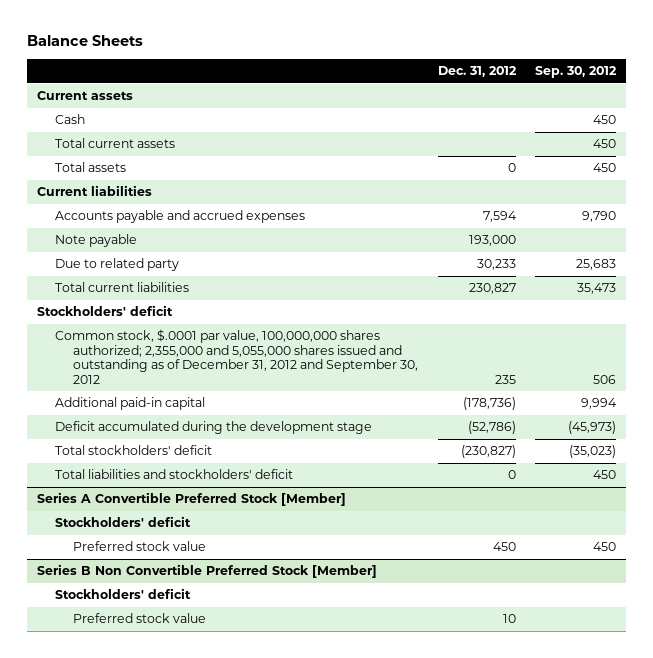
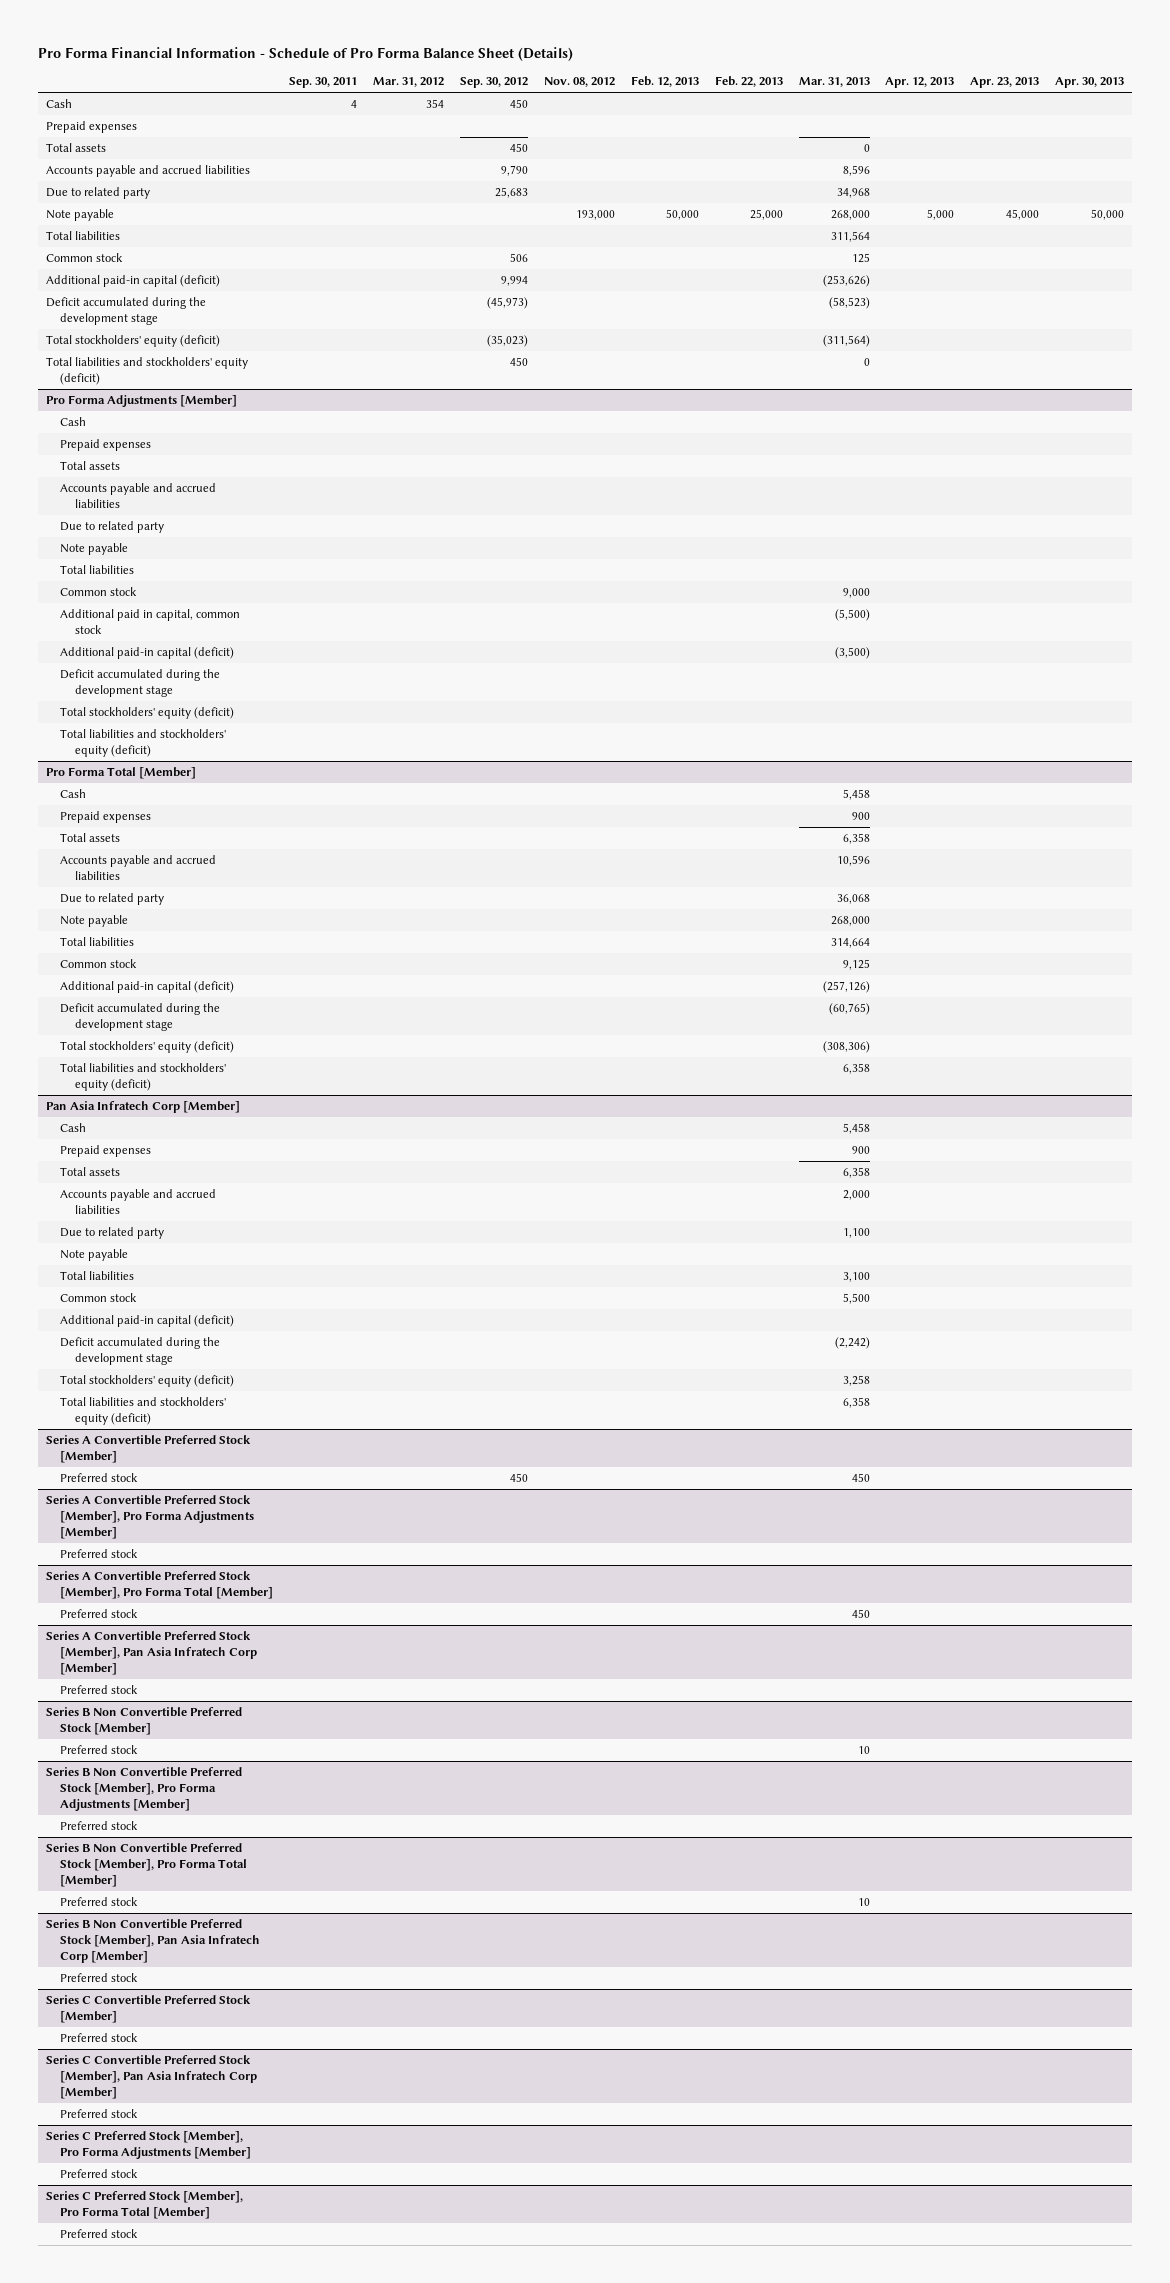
- Balance Sheets
+ Pro Forma Financial Information - Schedule of Pro Forma Balance Sheet (Details)
- | Dec. 31, 2012 | Sep. 30, 2012
+ | Sep. 30, 2011 | Mar. 31, 2012 | Sep. 30, 2012 | Nov. 08, 2012 | Feb. 12, 2013 | Feb. 22, 2013 | Mar. 31, 2013 | Apr. 12, 2013 | Apr. 23, 2013 | Apr. 30, 2013
- Current assets
- Total current assets | | 450
+ Prepaid expenses
- Current liabilities
- Accounts payable and accrued expenses | 7,594 | 9,790
+ Accounts payable and accrued liabilities | | | 9,790 | | | | 8,596 | | |
- Total current liabilities | 230,827 | 35,473
- Stockholders' deficit
- Common stock, $.0001 par value, 100,000,000 shares authorized; 2,355,000 and 5,055,000 shares issued and outstanding as of December 31, 2012 and September 30, 2012 | 235 | 506
- Additional paid-in capital | (178,736) | 9,994
moved down: Note payable | | | | 193,000 | 50,000 | 25,000 | 268,000 | 5,000 | 45,000 | 50,000
+ Total liabilities | | | | | | | 311,564 | | |
+ Common stock | | | 506 | | | | 125 | | |
+ Additional paid-in capital (deficit) | | | 9,994 | | | | (253,626) | | |
- Total stockholders' deficit | (230,827) | (35,023)
- Total liabilities and stockholders' deficit | 0 | 450
+ Total stockholders' equity (deficit) | | | (35,023) | | | | (311,564) | | |
+ Total liabilities and stockholders' equity (deficit) | | | 450 | | | | 0 | | |
+ Pro Forma Adjustments [Member]
+ Cash
+ Prepaid expenses
+ Total assets
+ Accounts payable and accrued liabilities
+ Due to related party
+ Note payable
+ Total liabilities
+ Common stock | | | | | | | 9,000 | | |
+ Additional paid in capital, common stock | | | | | | | (5,500) | | |
+ Additional paid-in capital (deficit) | | | | | | | (3,500) | | |
+ Deficit accumulated during the development stage
+ Total stockholders' equity (deficit)
+ Total liabilities and stockholders' equity (deficit)
+ Pro Forma Total [Member]
+ Cash | | | | | | | 5,458 | | |
+ Prepaid expenses | | | | | | | 900 | | |
+ Total assets | | | | | | | 6,358 | | |
+ Accounts payable and accrued liabilities | | | | | | | 10,596 | | |
+ Due to related party | | | | | | | 36,068 | | |
+ Note payable | | | | | | | 268,000 | | |
+ Total liabilities | | | | | | | 314,664 | | |
+ Common stock | | | | | | | 9,125 | | |
+ Additional paid-in capital (deficit) | | | | | | | (257,126) | | |
+ Deficit accumulated during the development stage | | | | | | | (60,765) | | |
+ Total stockholders' equity (deficit) | | | | | | | (308,306) | | |
+ Total liabilities and stockholders' equity (deficit) | | | | | | | 6,358 | | |
+ Pan Asia Infratech Corp [Member]
+ Cash | | | | | | | 5,458 | | |
+ Prepaid expenses | | | | | | | 900 | | |
+ Total assets | | | | | | | 6,358 | | |
+ Accounts payable and accrued liabilities | | | | | | | 2,000 | | |
+ Due to related party | | | | | | | 1,100 | | |
+ Note payable
+ Total liabilities | | | | | | | 3,100 | | |
+ Common stock | | | | | | | 5,500 | | |
+ Additional paid-in capital (deficit)
+ Deficit accumulated during the development stage | | | | | | | (2,242) | | |
+ Total stockholders' equity (deficit) | | | | | | | 3,258 | | |
+ Total liabilities and stockholders' equity (deficit) | | | | | | | 6,358 | | |
@ Series A Convertible Preferred Stock [Member]
- Stockholders' deficit
- Preferred stock value | 450 | 450
+ Preferred stock | | | 450 | | | | 450 | | |
+ Series A Convertible Preferred Stock [Member], Pro Forma Adjustments [Member]
+ Preferred stock
+ Series A Convertible Preferred Stock [Member], Pro Forma Total [Member]
+ Preferred stock | | | | | | | 450 | | |
+ Series A Convertible Preferred Stock [Member], Pan Asia Infratech Corp [Member]
+ Preferred stock
@ Series B Non Convertible Preferred Stock [Member]
- Stockholders' deficit
- Preferred stock value | 10 |
+ Preferred stock | | | | | | | 10 | | |
+ Series B Non Convertible Preferred Stock [Member], Pro Forma Adjustments [Member]
+ Preferred stock
+ Series B Non Convertible Preferred Stock [Member], Pro Forma Total [Member]
+ Preferred stock | | | | | | | 10 | | |
+ Series B Non Convertible Preferred Stock [Member], Pan Asia Infratech Corp [Member]
+ Preferred stock
+ Series C Convertible Preferred Stock [Member]
+ Preferred stock
+ Series C Convertible Preferred Stock [Member], Pan Asia Infratech Corp [Member]
+ Preferred stock
+ Series C Preferred Stock [Member], Pro Forma Adjustments [Member]
+ Preferred stock
+ Series C Preferred Stock [Member], Pro Forma Total [Member]
+ Preferred stock

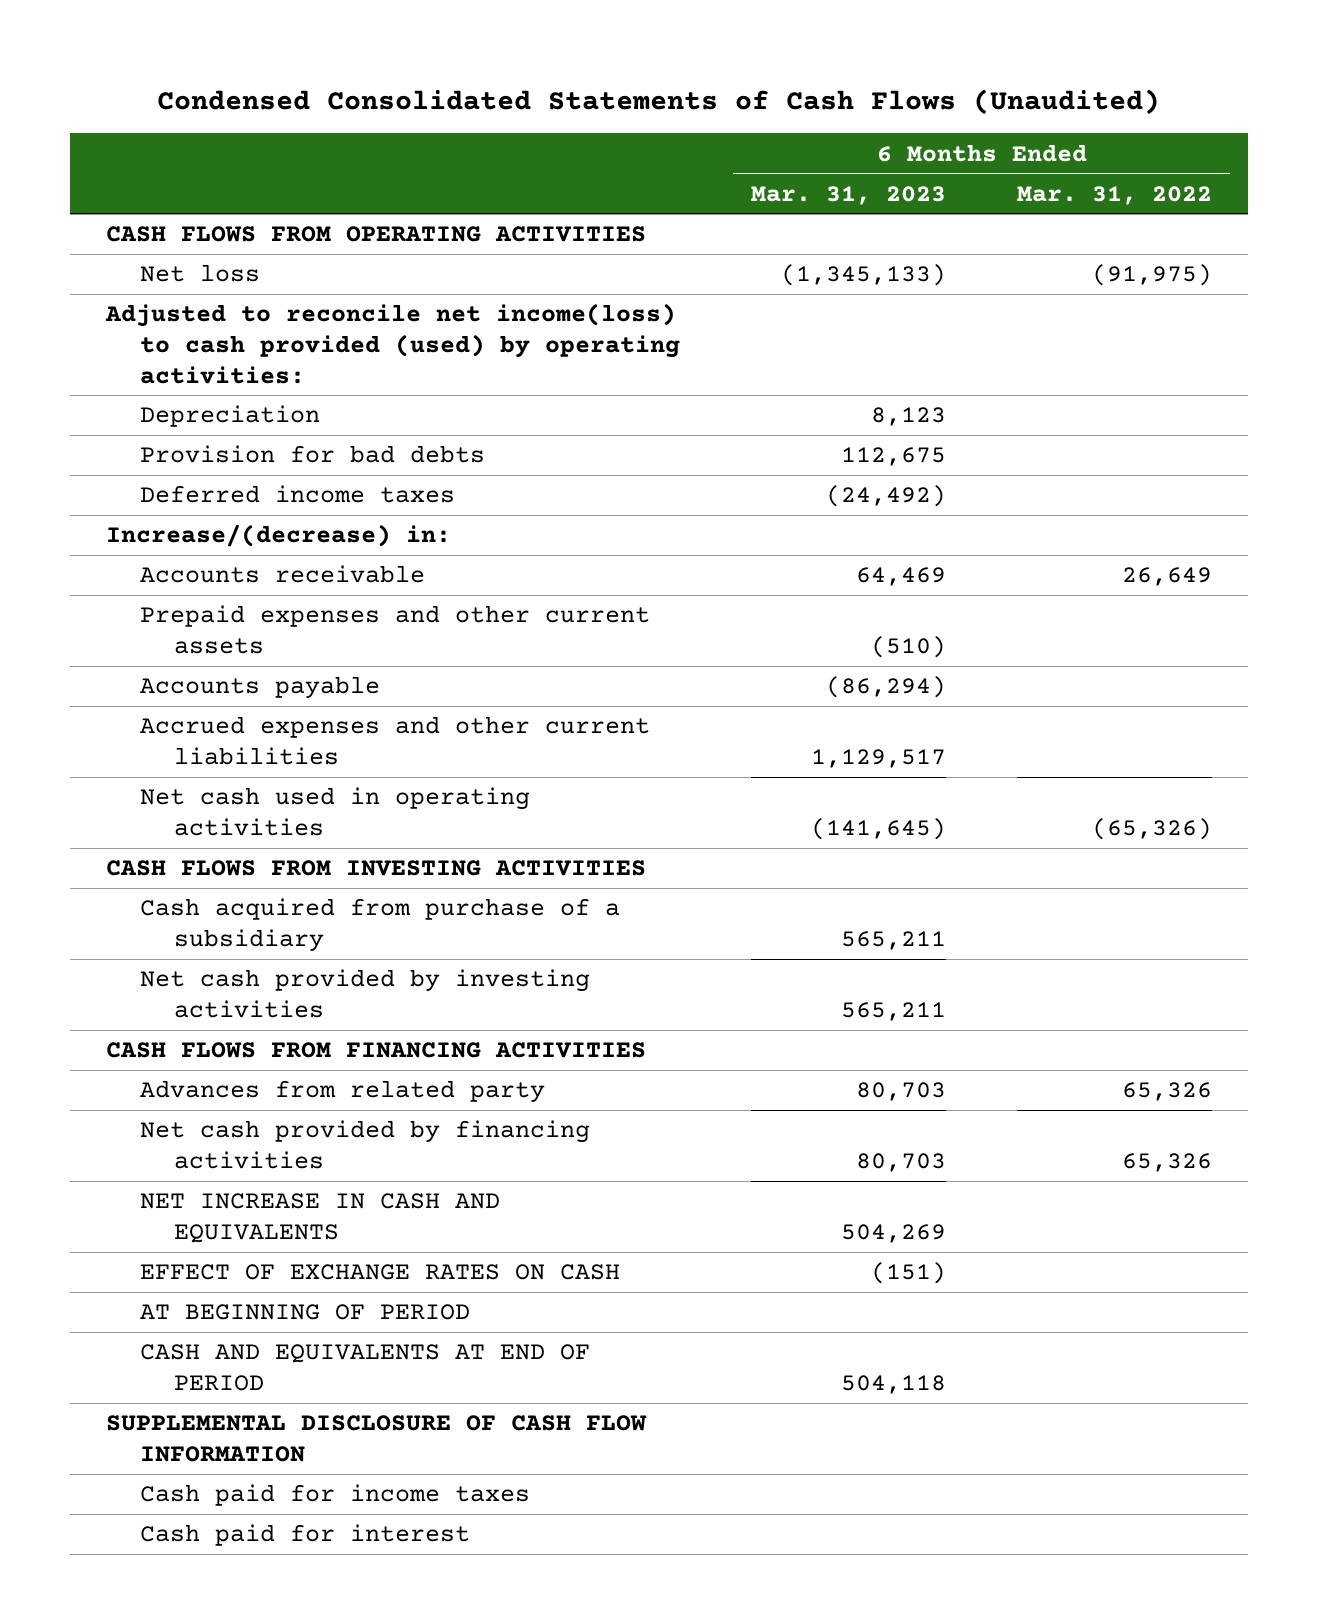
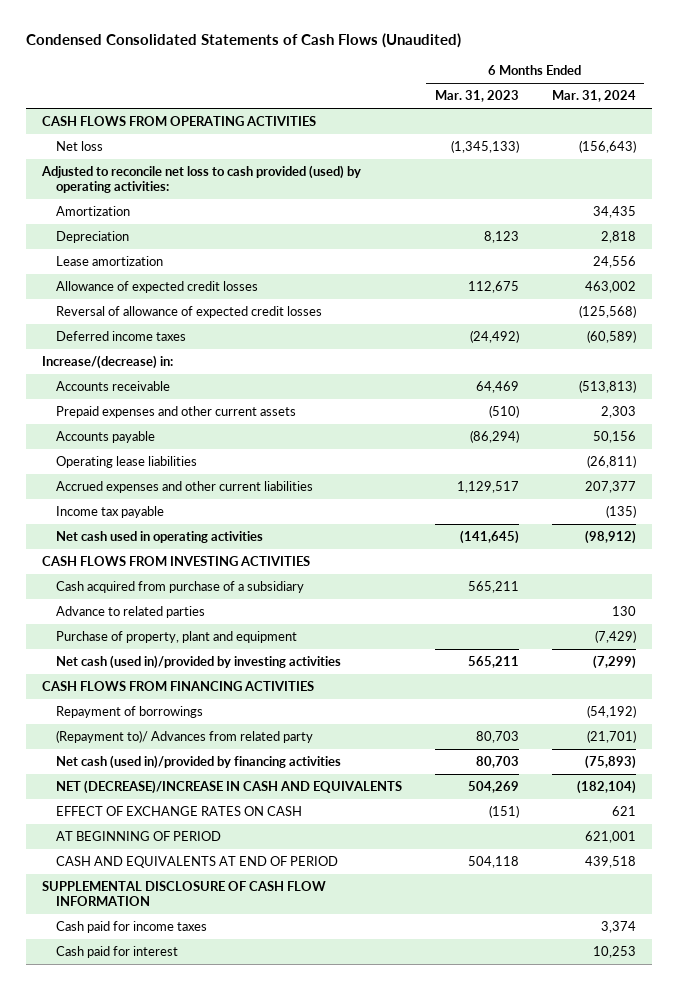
- | 6 Months Ended Mar. 31, 2023 | 6 Months Ended Mar. 31, 2022
+ | 6 Months Ended Mar. 31, 2023 | 6 Months Ended Mar. 31, 2024
- Adjusted to reconcile net income(loss) to cash provided (used) by operating activities:
+ Adjusted to reconcile net loss to cash provided (used) by operating activities:
+ Amortization | | 34,435
- Provision for bad debts | 112,675 |
+ Lease amortization | | 24,556
+ Allowance of expected credit losses | 112,675 | 463,002
+ Reversal of allowance of expected credit losses | | (125,568)
+ Operating lease liabilities | | (26,811)
+ Income tax payable | | (135)
- Net cash provided by investing activities | 565,211 |
+ Advance to related parties | | 130
+ Purchase of property, plant and equipment | | (7,429)
+ Net cash (used in)/provided by investing activities | 565,211 | (7,299)
- Advances from related party | 80,703 | 65,326
- Net cash provided by financing activities | 80,703 | 65,326
- NET INCREASE IN CASH AND EQUIVALENTS | 504,269 |
+ Repayment of borrowings | | (54,192)
+ (Repayment to)/ Advances from related party | 80,703 | (21,701)
+ Net cash (used in)/provided by financing activities | 80,703 | (75,893)
+ NET (DECREASE)/INCREASE IN CASH AND EQUIVALENTS | 504,269 | (182,104)

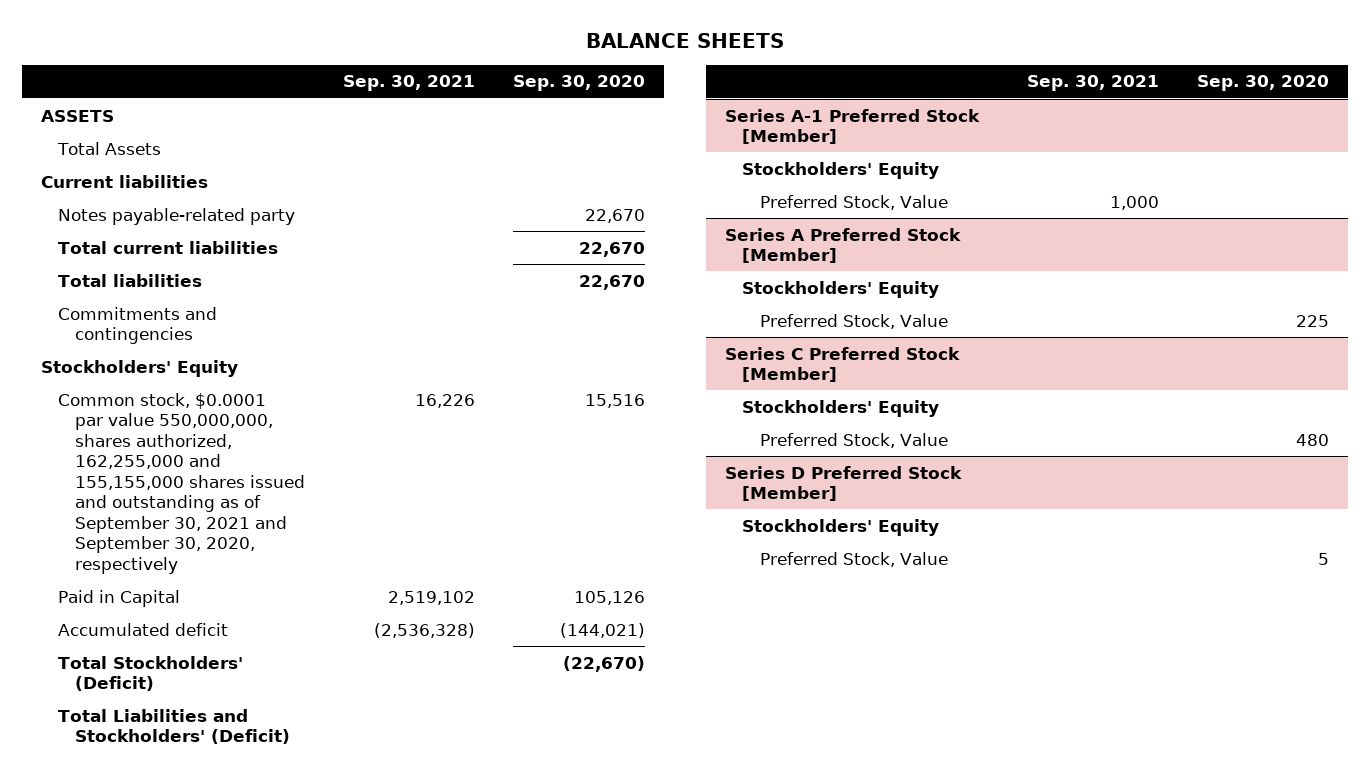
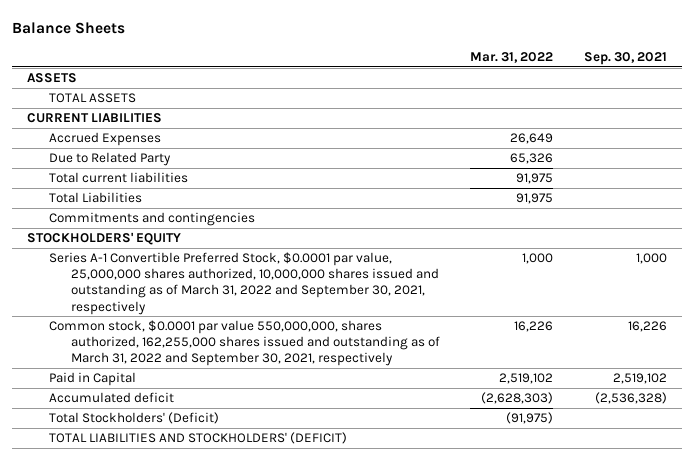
- BALANCE SHEETS
+ Balance Sheets
- | Sep. 30, 2021 | Sep. 30, 2020
+ | Mar. 31, 2022 | Sep. 30, 2021
- Total Assets
- Current liabilities
- Notes payable-related party | | 22,670
+ TOTAL ASSETS
+ CURRENT LIABILITIES
+ Accrued Expenses | 26,649 |
+ Due to Related Party | 65,326 |
- Total liabilities | | 22,670
+ Total Liabilities | 91,975 |
- Stockholders' Equity
- Common stock, $0.0001 par value 550,000,000, shares authorized, 162,255,000 and 155,155,000 shares issued and outstanding as of September 30, 2021 and September 30, 2020, respectively | 16,226 | 15,516
+ STOCKHOLDERS' EQUITY
+ Series A-1 Convertible Preferred Stock, $0.0001 par value, 25,000,000 shares authorized, 10,000,000 shares issued and outstanding as of March 31, 2022 and September 30, 2021, respectively | 1,000 | 1,000
+ Common stock, $0.0001 par value 550,000,000, shares authorized, 162,255,000 shares issued and outstanding as of March 31, 2022 and September 30, 2021, respectively | 16,226 | 16,226
- Total Liabilities and Stockholders' (Deficit)
- Series A-1 Preferred Stock [Member]
- Stockholders' Equity
- Preferred Stock, Value | 1,000 |
- Series A Preferred Stock [Member]
- Stockholders' Equity
- Preferred Stock, Value | | 225
- Series C Preferred Stock [Member]
- Stockholders' Equity
- Preferred Stock, Value | | 480
- Series D Preferred Stock [Member]
- Stockholders' Equity
- Preferred Stock, Value | | 5
+ TOTAL LIABILITIES AND STOCKHOLDERS' (DEFICIT)

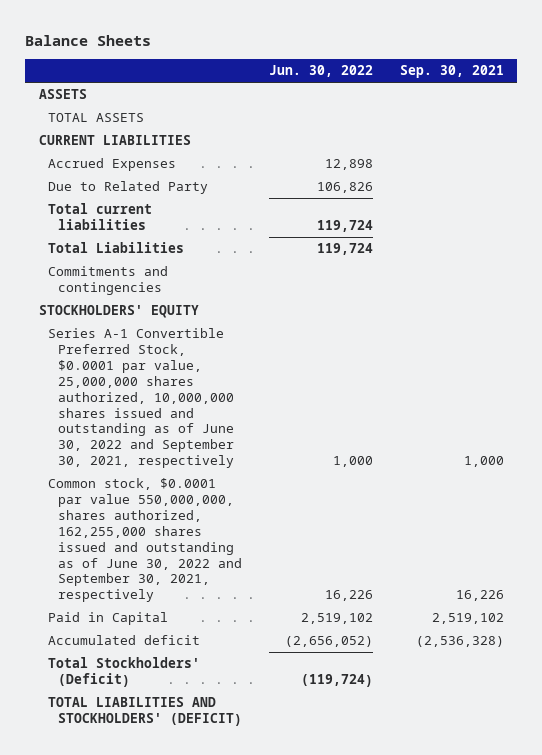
- | Mar. 31, 2022 | Sep. 30, 2021
+ | Jun. 30, 2022 | Sep. 30, 2021
- Series A-1 Convertible Preferred Stock, $0.0001 par value, 25,000,000 shares authorized, 10,000,000 shares issued and outstanding as of March 31, 2022 and September 30, 2021, respectively | 1,000 | 1,000
- Common stock, $0.0001 par value 550,000,000, shares authorized, 162,255,000 shares issued and outstanding as of March 31, 2022 and September 30, 2021, respectively | 16,226 | 16,226
+ Series A-1 Convertible Preferred Stock, $0.0001 par value, 25,000,000 shares authorized, 10,000,000 shares issued and outstanding as of June 30, 2022 and September 30, 2021, respectively | 1,000 | 1,000
+ Common stock, $0.0001 par value 550,000,000, shares authorized, 162,255,000 shares issued and outstanding as of June 30, 2022 and September 30, 2021, respectively | 16,226 | 16,226

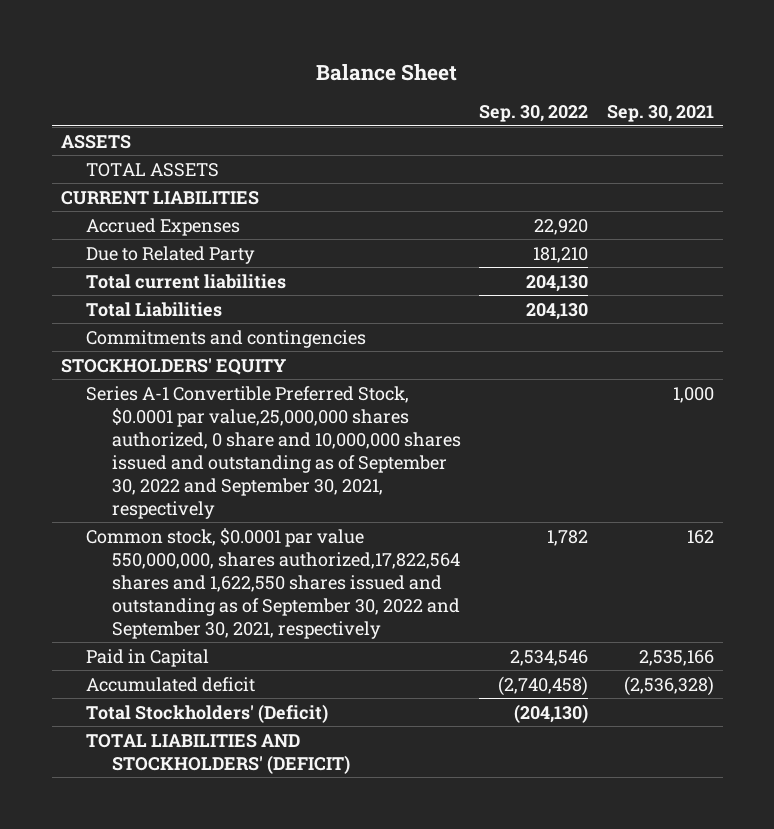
- Balance Sheets
+ Balance Sheet
- | Jun. 30, 2022 | Sep. 30, 2021
+ | Sep. 30, 2022 | Sep. 30, 2021
- Series A-1 Convertible Preferred Stock, $0.0001 par value, 25,000,000 shares authorized, 10,000,000 shares issued and outstanding as of June 30, 2022 and September 30, 2021, respectively | 1,000 | 1,000
- Common stock, $0.0001 par value 550,000,000, shares authorized, 162,255,000 shares issued and outstanding as of June 30, 2022 and September 30, 2021, respectively | 16,226 | 16,226
- Paid in Capital | 2,519,102 | 2,519,102
+ Series A-1 Convertible Preferred Stock, $0.0001 par value,25,000,000 shares authorized, 0 share and 10,000,000 shares issued and outstanding as of September 30, 2022 and September 30, 2021, respectively | | 1,000
+ Common stock, $0.0001 par value 550,000,000, shares authorized,17,822,564 shares and 1,622,550 shares issued and outstanding as of September 30, 2022 and September 30, 2021, respectively | 1,782 | 162
+ Paid in Capital | 2,534,546 | 2,535,166

